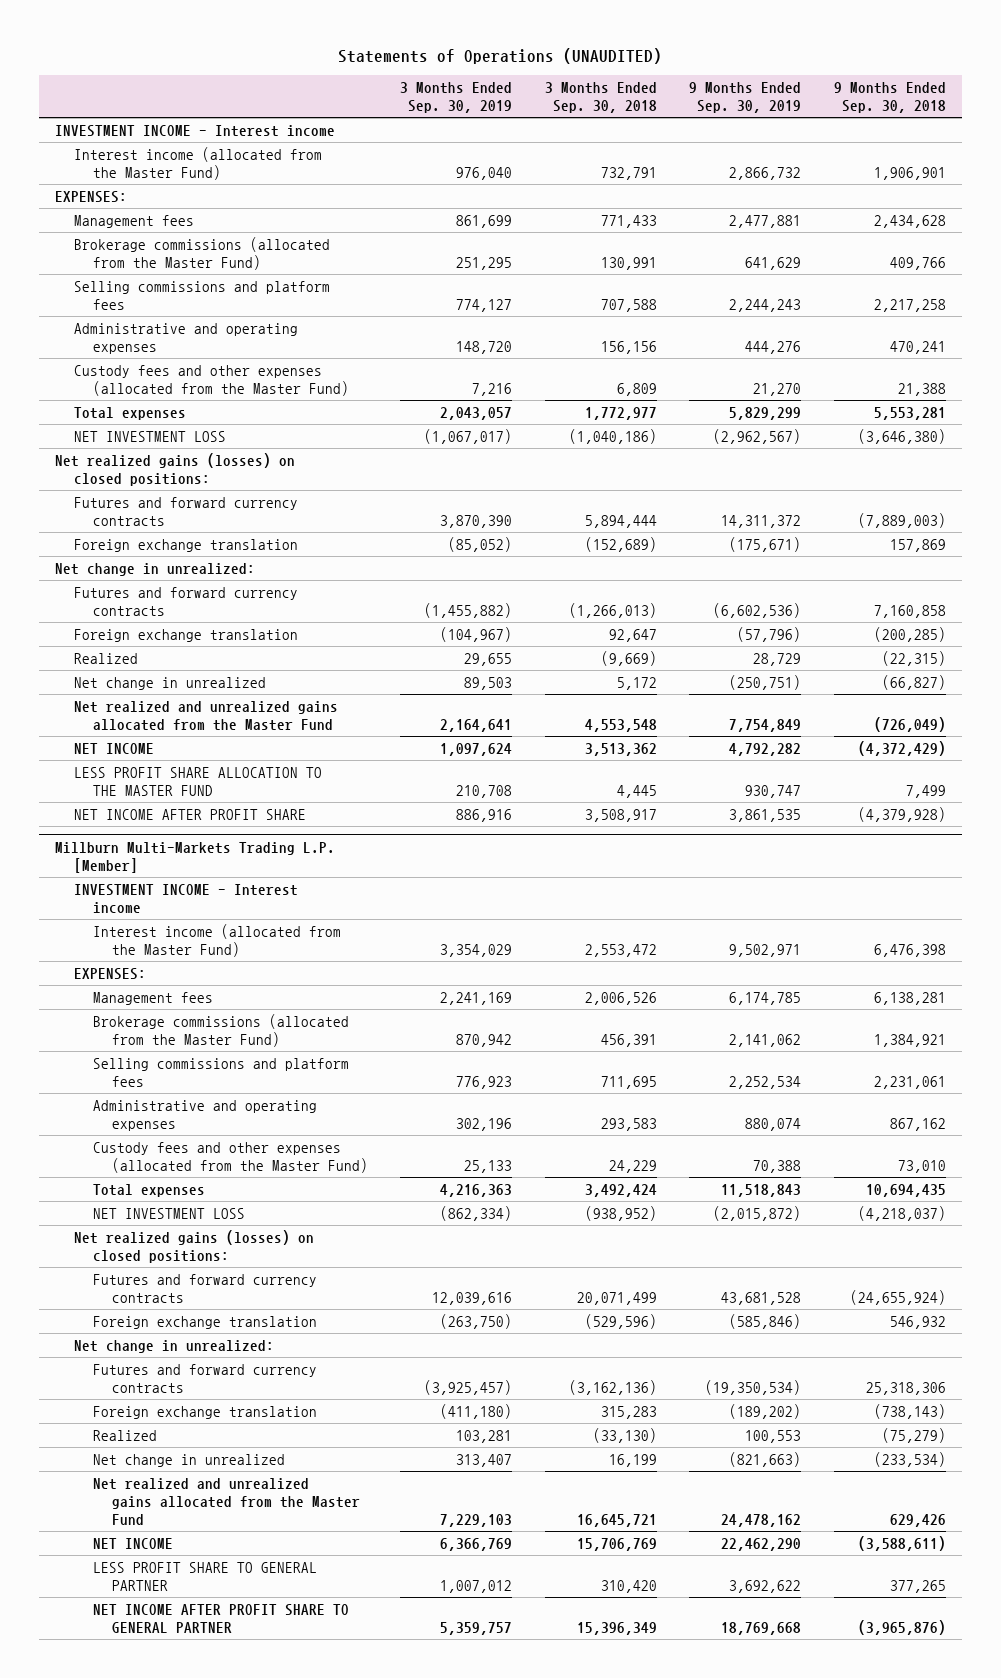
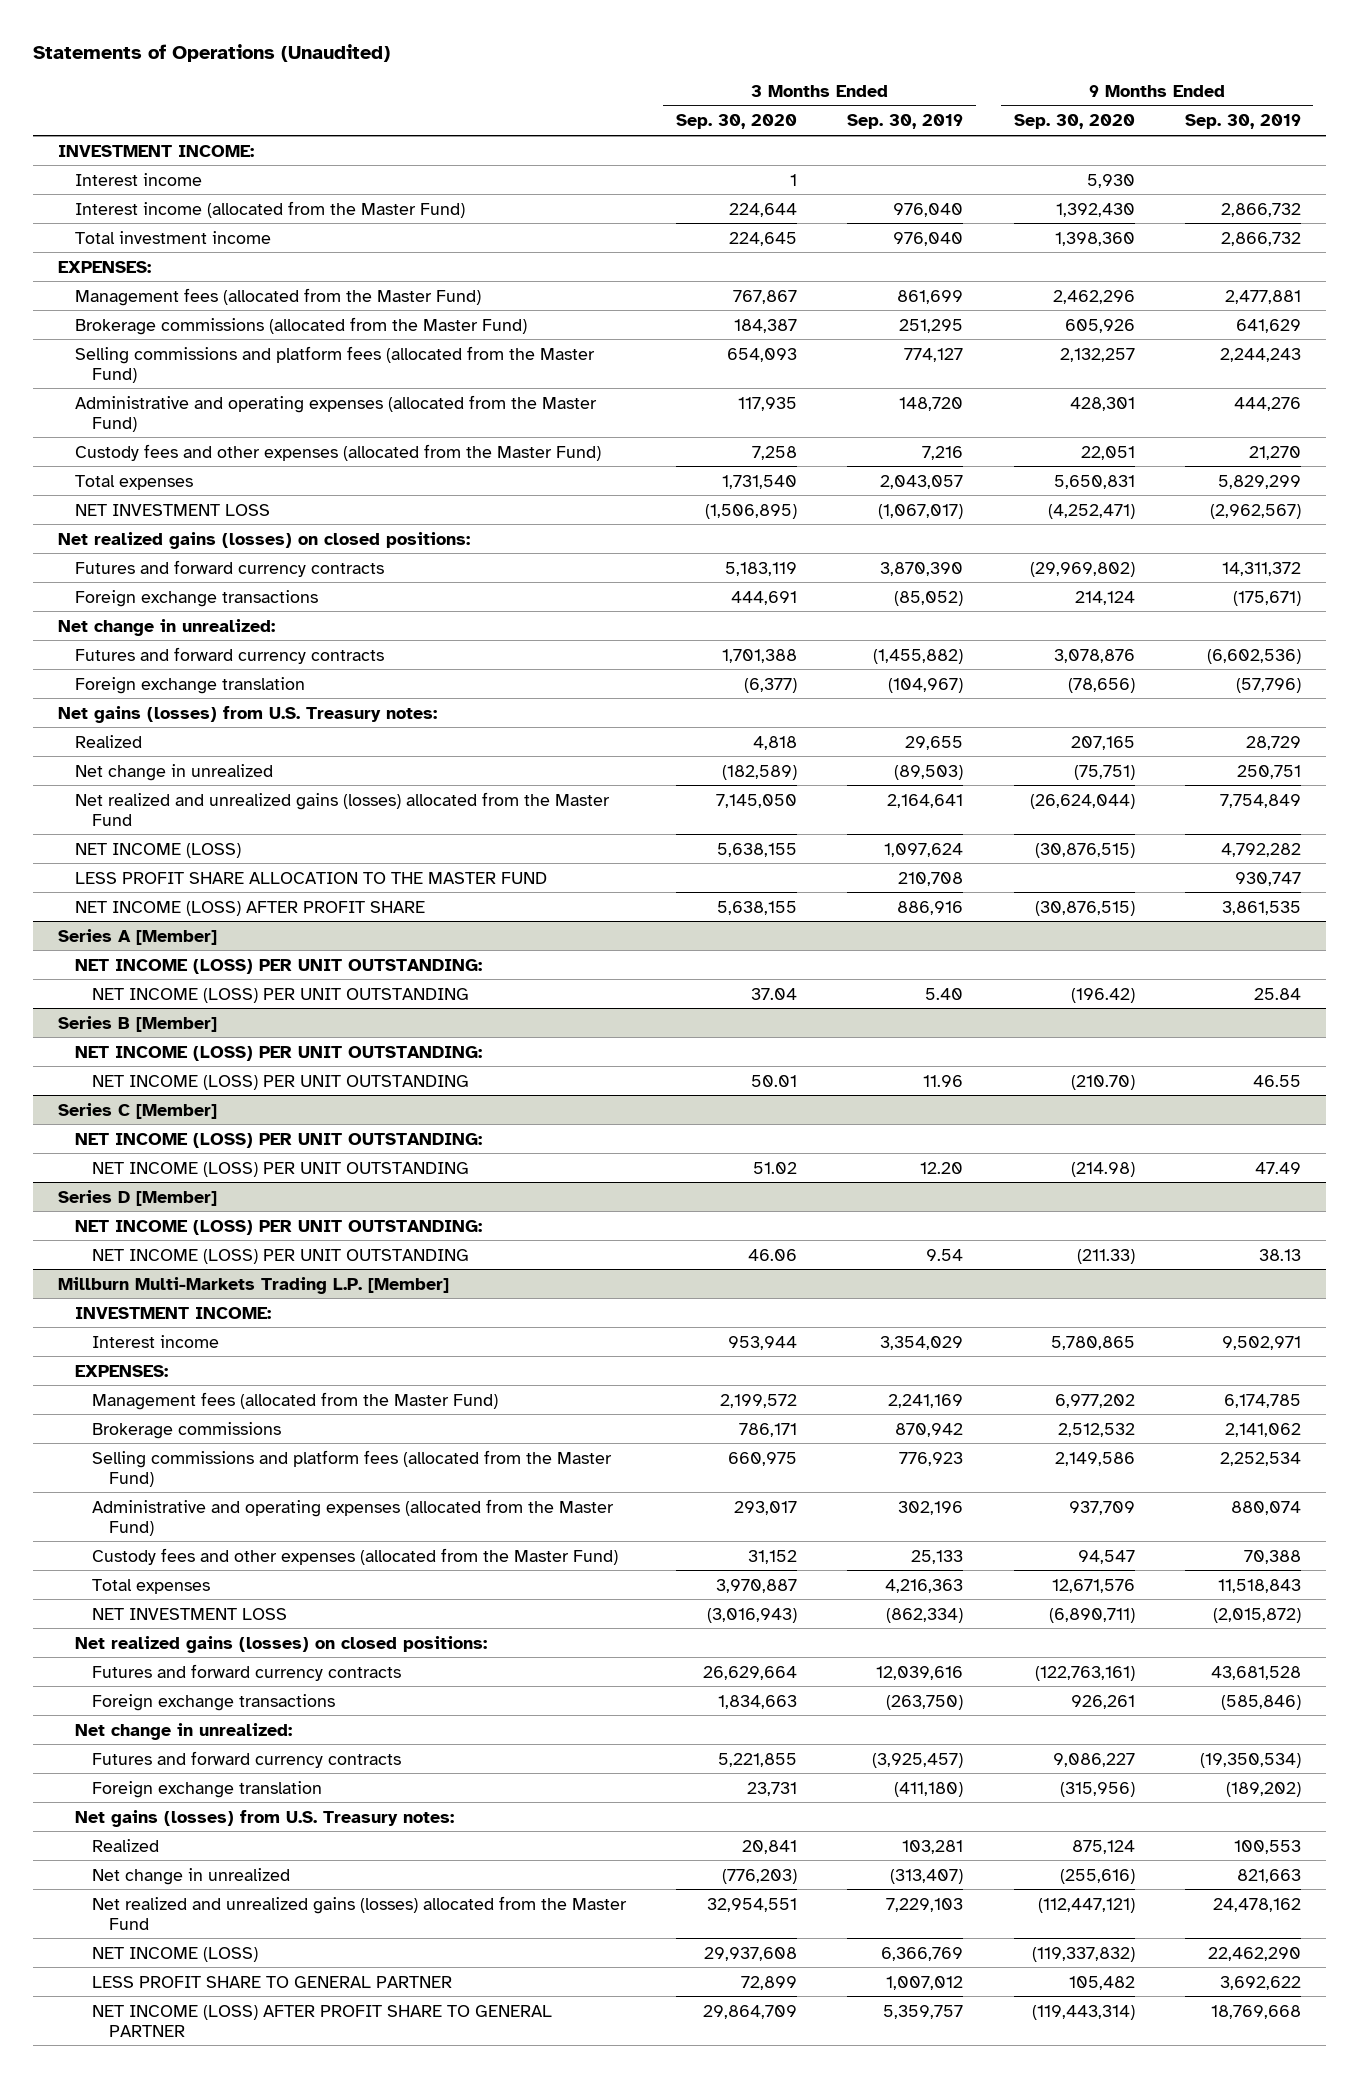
- Statements of Operations (UNAUDITED)
+ Statements of Operations (Unaudited)
- | 3 Months Ended Sep. 30, 2019 | 3 Months Ended Sep. 30, 2018 | 9 Months Ended Sep. 30, 2019 | 9 Months Ended Sep. 30, 2018
+ | 3 Months Ended Sep. 30, 2020 | 3 Months Ended Sep. 30, 2019 | 9 Months Ended Sep. 30, 2020 | 9 Months Ended Sep. 30, 2019
- INVESTMENT INCOME - Interest income
+ INVESTMENT INCOME:
+ Interest income | 1 | | 5,930 |
+ Total investment income | 224,645 | 976,040 | 1,398,360 | 2,866,732
- Management fees | 861,699 | 771,433 | 2,477,881 | 2,434,628
+ Management fees (allocated from the Master Fund) | 767,867 | 861,699 | 2,462,296 | 2,477,881
- Selling commissions and platform fees | 774,127 | 707,588 | 2,244,243 | 2,217,258
- Administrative and operating expenses | 148,720 | 156,156 | 444,276 | 470,241
+ Selling commissions and platform fees (allocated from the Master Fund) | 654,093 | 774,127 | 2,132,257 | 2,244,243
+ Administrative and operating expenses (allocated from the Master Fund) | 117,935 | 148,720 | 428,301 | 444,276
- Foreign exchange translation | (85,052) | (152,689) | (175,671) | 157,869
+ Foreign exchange transactions | 444,691 | (85,052) | 214,124 | (175,671)
+ Net gains (losses) from U.S. Treasury notes:
- Net change in unrealized | 89,503 | 5,172 | (250,751) | (66,827)
- Net realized and unrealized gains allocated from the Master Fund | 2,164,641 | 4,553,548 | 7,754,849 | (726,049)
- NET INCOME | 1,097,624 | 3,513,362 | 4,792,282 | (4,372,429)
+ Net change in unrealized | (182,589) | (89,503) | (75,751) | 250,751
+ Net realized and unrealized gains (losses) allocated from the Master Fund | 7,145,050 | 2,164,641 | (26,624,044) | 7,754,849
+ NET INCOME (LOSS) | 5,638,155 | 1,097,624 | (30,876,515) | 4,792,282
- NET INCOME AFTER PROFIT SHARE | 886,916 | 3,508,917 | 3,861,535 | (4,379,928)
+ NET INCOME (LOSS) AFTER PROFIT SHARE | 5,638,155 | 886,916 | (30,876,515) | 3,861,535
+ Series A [Member]
+ NET INCOME (LOSS) PER UNIT OUTSTANDING:
+ NET INCOME (LOSS) PER UNIT OUTSTANDING | 37.04 | 5.40 | (196.42) | 25.84
+ Series B [Member]
+ NET INCOME (LOSS) PER UNIT OUTSTANDING:
+ NET INCOME (LOSS) PER UNIT OUTSTANDING | 50.01 | 11.96 | (210.70) | 46.55
+ Series C [Member]
+ NET INCOME (LOSS) PER UNIT OUTSTANDING:
+ NET INCOME (LOSS) PER UNIT OUTSTANDING | 51.02 | 12.20 | (214.98) | 47.49
+ Series D [Member]
+ NET INCOME (LOSS) PER UNIT OUTSTANDING:
+ NET INCOME (LOSS) PER UNIT OUTSTANDING | 46.06 | 9.54 | (211.33) | 38.13
@ Millburn Multi-Markets Trading L.P. [Member]
- INVESTMENT INCOME - Interest income
- Interest income (allocated from the Master Fund) | 3,354,029 | 2,553,472 | 9,502,971 | 6,476,398
+ INVESTMENT INCOME:
+ Interest income | 953,944 | 3,354,029 | 5,780,865 | 9,502,971
- Management fees | 2,241,169 | 2,006,526 | 6,174,785 | 6,138,281
- Brokerage commissions (allocated from the Master Fund) | 870,942 | 456,391 | 2,141,062 | 1,384,921
- Selling commissions and platform fees | 776,923 | 711,695 | 2,252,534 | 2,231,061
- Administrative and operating expenses | 302,196 | 293,583 | 880,074 | 867,162
+ Management fees (allocated from the Master Fund) | 2,199,572 | 2,241,169 | 6,977,202 | 6,174,785
+ Brokerage commissions | 786,171 | 870,942 | 2,512,532 | 2,141,062
+ Selling commissions and platform fees (allocated from the Master Fund) | 660,975 | 776,923 | 2,149,586 | 2,252,534
+ Administrative and operating expenses (allocated from the Master Fund) | 293,017 | 302,196 | 937,709 | 880,074
- Foreign exchange translation | (263,750) | (529,596) | (585,846) | 546,932
+ Foreign exchange transactions | 1,834,663 | (263,750) | 926,261 | (585,846)
+ Net gains (losses) from U.S. Treasury notes:
- Net change in unrealized | 313,407 | 16,199 | (821,663) | (233,534)
- Net realized and unrealized gains allocated from the Master Fund | 7,229,103 | 16,645,721 | 24,478,162 | 629,426
- NET INCOME | 6,366,769 | 15,706,769 | 22,462,290 | (3,588,611)
+ Net change in unrealized | (776,203) | (313,407) | (255,616) | 821,663
+ Net realized and unrealized gains (losses) allocated from the Master Fund | 32,954,551 | 7,229,103 | (112,447,121) | 24,478,162
+ NET INCOME (LOSS) | 29,937,608 | 6,366,769 | (119,337,832) | 22,462,290
- NET INCOME AFTER PROFIT SHARE TO GENERAL PARTNER | 5,359,757 | 15,396,349 | 18,769,668 | (3,965,876)
+ NET INCOME (LOSS) AFTER PROFIT SHARE TO GENERAL PARTNER | 29,864,709 | 5,359,757 | (119,443,314) | 18,769,668

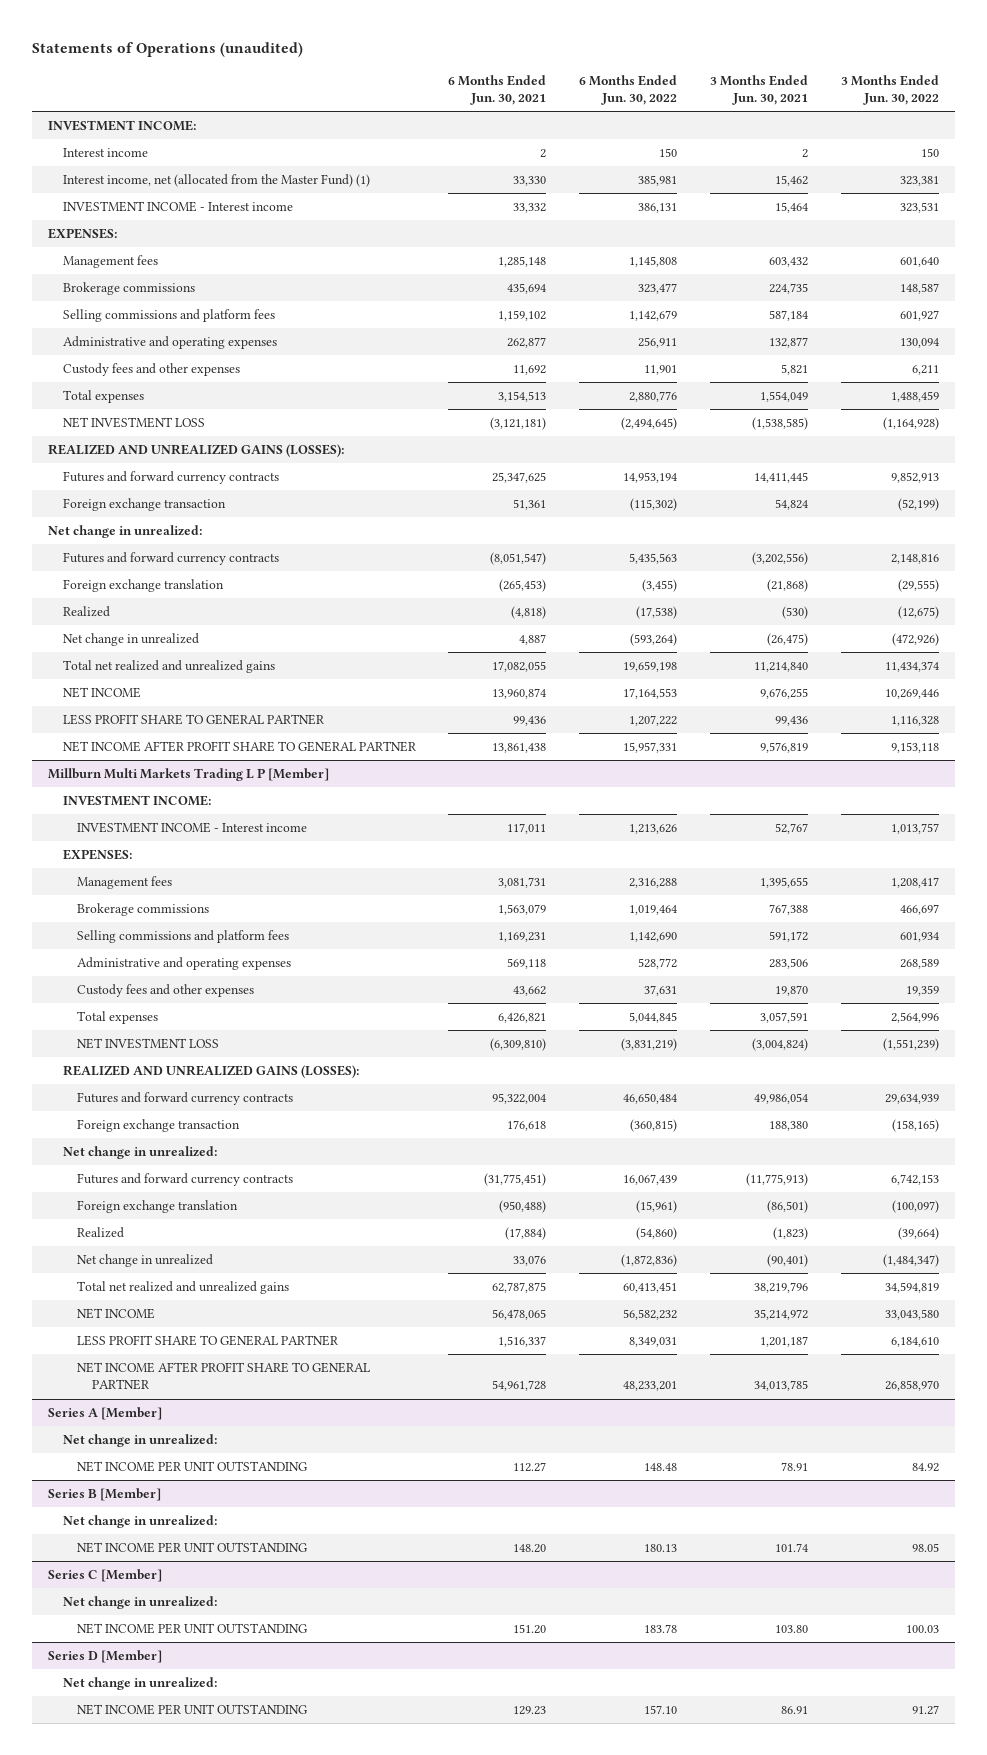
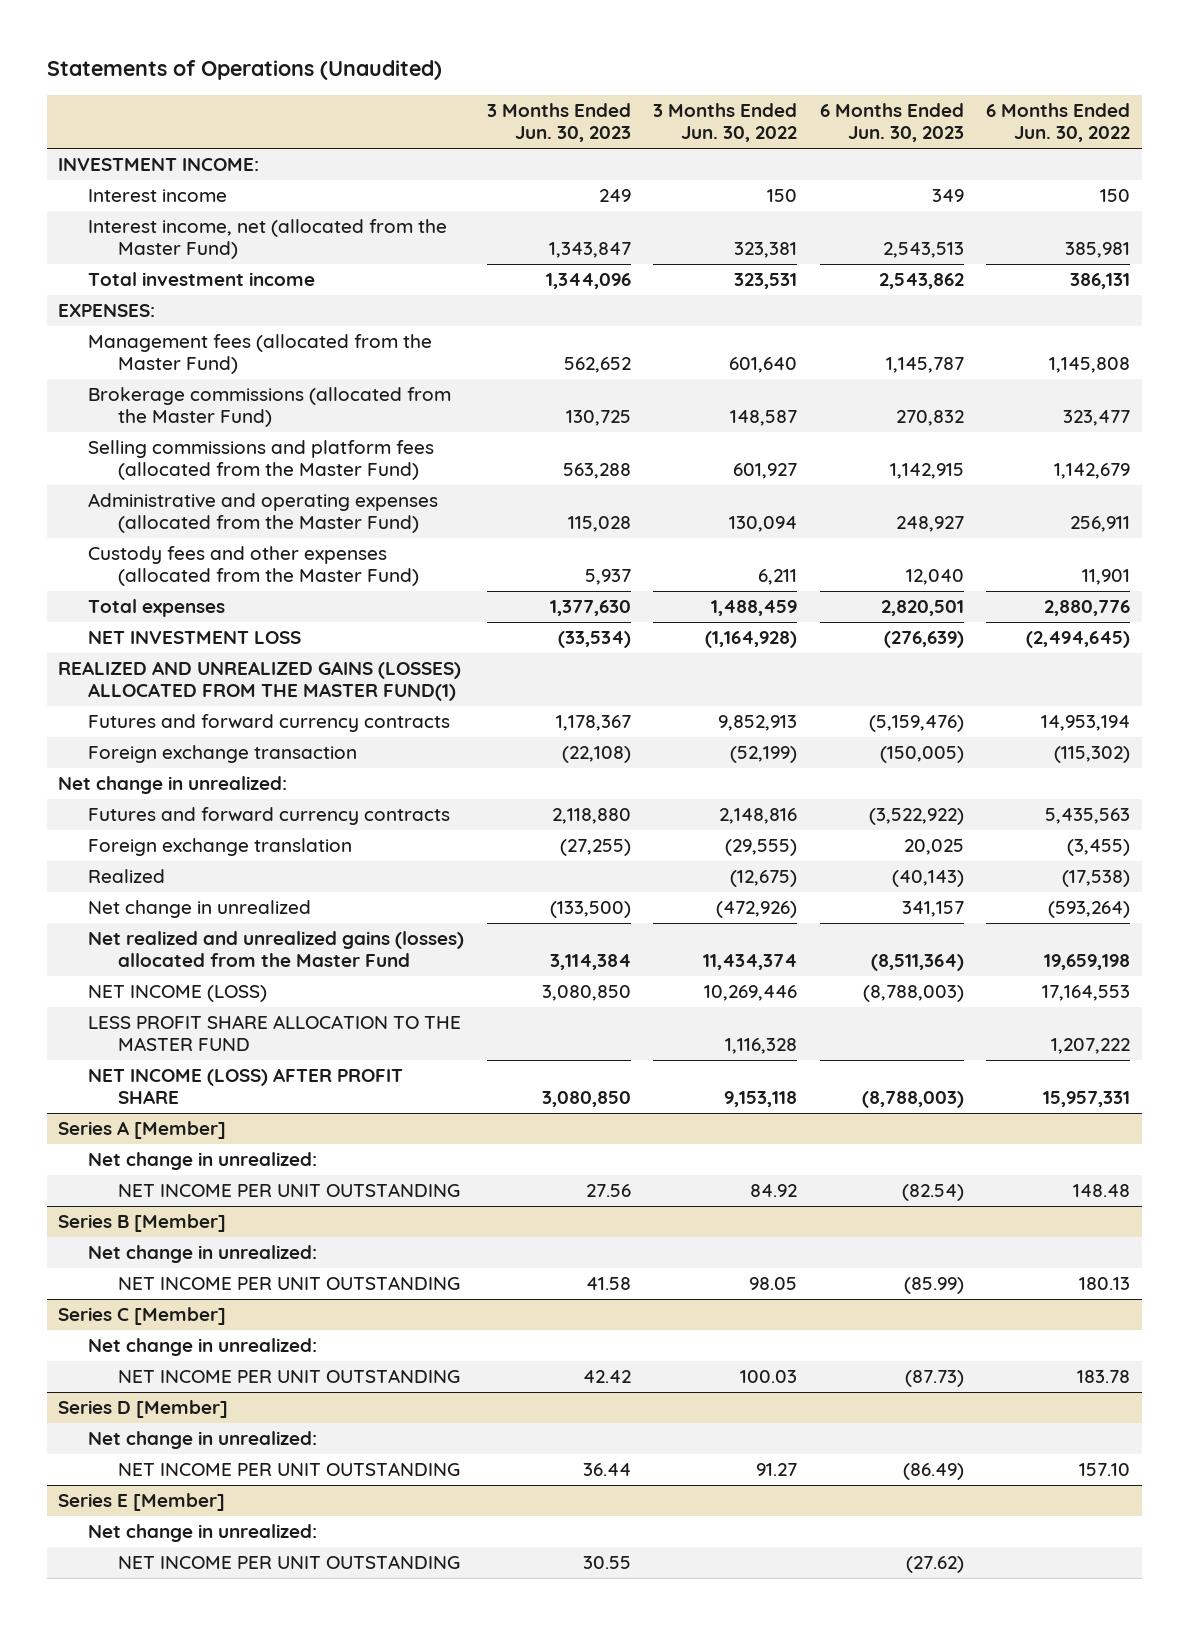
- Statements of Operations (unaudited)
+ Statements of Operations (Unaudited)
- | 6 Months Ended Jun. 30, 2021 | 6 Months Ended Jun. 30, 2022 | 3 Months Ended Jun. 30, 2021 | 3 Months Ended Jun. 30, 2022
+ | 3 Months Ended Jun. 30, 2023 | 3 Months Ended Jun. 30, 2022 | 6 Months Ended Jun. 30, 2023 | 6 Months Ended Jun. 30, 2022
- Interest income, net (allocated from the Master Fund) (1) | 33,330 | 385,981 | 15,462 | 323,381
- INVESTMENT INCOME - Interest income | 33,332 | 386,131 | 15,464 | 323,531
+ Interest income, net (allocated from the Master Fund) | 1,343,847 | 323,381 | 2,543,513 | 385,981
+ Total investment income | 1,344,096 | 323,531 | 2,543,862 | 386,131
- Management fees | 1,285,148 | 1,145,808 | 603,432 | 601,640
- Brokerage commissions | 435,694 | 323,477 | 224,735 | 148,587
- Selling commissions and platform fees | 1,159,102 | 1,142,679 | 587,184 | 601,927
- Administrative and operating expenses | 262,877 | 256,911 | 132,877 | 130,094
- Custody fees and other expenses | 11,692 | 11,901 | 5,821 | 6,211
+ Management fees (allocated from the Master Fund) | 562,652 | 601,640 | 1,145,787 | 1,145,808
+ Brokerage commissions (allocated from the Master Fund) | 130,725 | 148,587 | 270,832 | 323,477
+ Selling commissions and platform fees (allocated from the Master Fund) | 563,288 | 601,927 | 1,142,915 | 1,142,679
+ Administrative and operating expenses (allocated from the Master Fund) | 115,028 | 130,094 | 248,927 | 256,911
+ Custody fees and other expenses (allocated from the Master Fund) | 5,937 | 6,211 | 12,040 | 11,901
- REALIZED AND UNREALIZED GAINS (LOSSES):
+ REALIZED AND UNREALIZED GAINS (LOSSES) ALLOCATED FROM THE MASTER FUND(1)
- Total net realized and unrealized gains | 17,082,055 | 19,659,198 | 11,214,840 | 11,434,374
- NET INCOME | 13,960,874 | 17,164,553 | 9,676,255 | 10,269,446
- LESS PROFIT SHARE TO GENERAL PARTNER | 99,436 | 1,207,222 | 99,436 | 1,116,328
- NET INCOME AFTER PROFIT SHARE TO GENERAL PARTNER | 13,861,438 | 15,957,331 | 9,576,819 | 9,153,118
- Millburn Multi Markets Trading L P [Member]
- INVESTMENT INCOME:
- INVESTMENT INCOME - Interest income | 117,011 | 1,213,626 | 52,767 | 1,013,757
- EXPENSES:
- Management fees | 3,081,731 | 2,316,288 | 1,395,655 | 1,208,417
- Brokerage commissions | 1,563,079 | 1,019,464 | 767,388 | 466,697
- Selling commissions and platform fees | 1,169,231 | 1,142,690 | 591,172 | 601,934
- Administrative and operating expenses | 569,118 | 528,772 | 283,506 | 268,589
- Custody fees and other expenses | 43,662 | 37,631 | 19,870 | 19,359
- Total expenses | 6,426,821 | 5,044,845 | 3,057,591 | 2,564,996
- NET INVESTMENT LOSS | (6,309,810) | (3,831,219) | (3,004,824) | (1,551,239)
- REALIZED AND UNREALIZED GAINS (LOSSES):
- Futures and forward currency contracts | 95,322,004 | 46,650,484 | 49,986,054 | 29,634,939
- Foreign exchange transaction | 176,618 | (360,815) | 188,380 | (158,165)
- Net change in unrealized:
- Futures and forward currency contracts | (31,775,451) | 16,067,439 | (11,775,913) | 6,742,153
- Foreign exchange translation | (950,488) | (15,961) | (86,501) | (100,097)
- Realized | (17,884) | (54,860) | (1,823) | (39,664)
- Net change in unrealized | 33,076 | (1,872,836) | (90,401) | (1,484,347)
- Total net realized and unrealized gains | 62,787,875 | 60,413,451 | 38,219,796 | 34,594,819
- NET INCOME | 56,478,065 | 56,582,232 | 35,214,972 | 33,043,580
- LESS PROFIT SHARE TO GENERAL PARTNER | 1,516,337 | 8,349,031 | 1,201,187 | 6,184,610
- NET INCOME AFTER PROFIT SHARE TO GENERAL PARTNER | 54,961,728 | 48,233,201 | 34,013,785 | 26,858,970
+ Net realized and unrealized gains (losses) allocated from the Master Fund | 3,114,384 | 11,434,374 | (8,511,364) | 19,659,198
+ NET INCOME (LOSS) | 3,080,850 | 10,269,446 | (8,788,003) | 17,164,553
+ LESS PROFIT SHARE ALLOCATION TO THE MASTER FUND | | 1,116,328 | | 1,207,222
+ NET INCOME (LOSS) AFTER PROFIT SHARE | 3,080,850 | 9,153,118 | (8,788,003) | 15,957,331
+ Series E [Member]
+ Net change in unrealized:
+ NET INCOME PER UNIT OUTSTANDING | 30.55 | | (27.62) |

